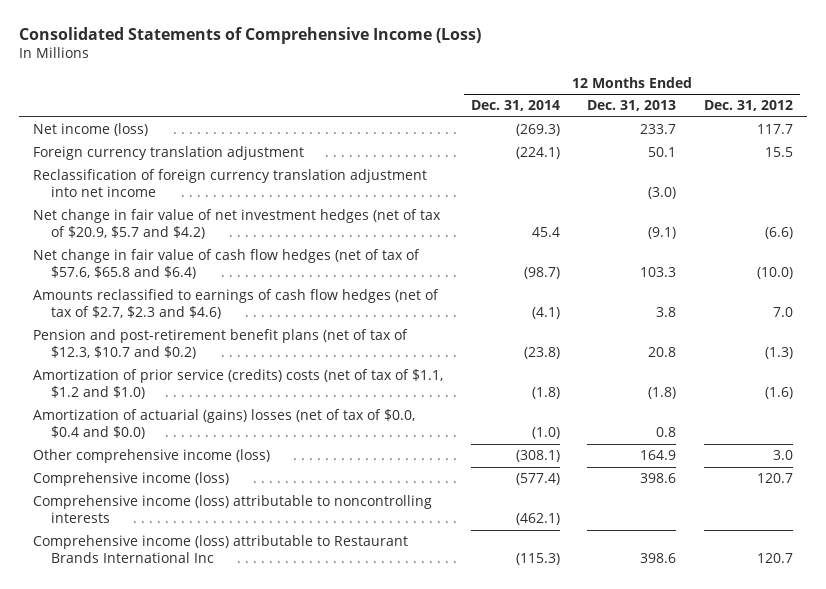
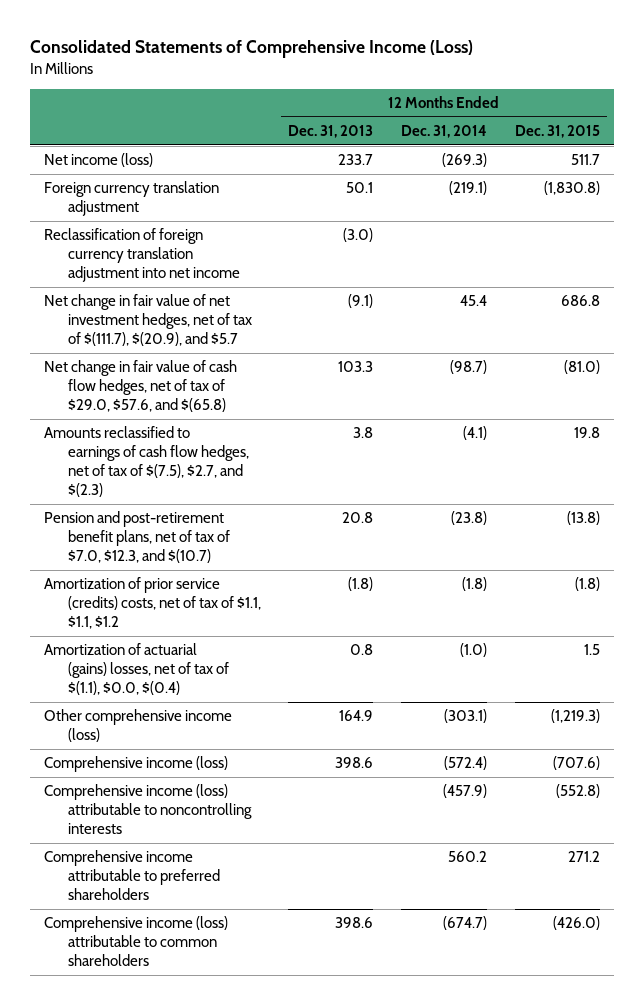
- | 12 Months Ended Dec. 31, 2014 | 12 Months Ended Dec. 31, 2013 | 12 Months Ended Dec. 31, 2012
+ | 12 Months Ended Dec. 31, 2013 | 12 Months Ended Dec. 31, 2014 | 12 Months Ended Dec. 31, 2015
- Foreign currency translation adjustment | (224.1) | 50.1 | 15.5
+ Foreign currency translation adjustment | 50.1 | (219.1) | (1,830.8)
- Net change in fair value of net investment hedges (net of tax of $20.9, $5.7 and $4.2) | 45.4 | (9.1) | (6.6)
- Net change in fair value of cash flow hedges (net of tax of $57.6, $65.8 and $6.4) | (98.7) | 103.3 | (10.0)
- Amounts reclassified to earnings of cash flow hedges (net of tax of $2.7, $2.3 and $4.6) | (4.1) | 3.8 | 7.0
- Pension and post-retirement benefit plans (net of tax of $12.3, $10.7 and $0.2) | (23.8) | 20.8 | (1.3)
- Amortization of prior service (credits) costs (net of tax of $1.1, $1.2 and $1.0) | (1.8) | (1.8) | (1.6)
- Amortization of actuarial (gains) losses (net of tax of $0.0, $0.4 and $0.0) | (1.0) | 0.8 |
- Other comprehensive income (loss) | (308.1) | 164.9 | 3.0
- Comprehensive income (loss) | (577.4) | 398.6 | 120.7
- Comprehensive income (loss) attributable to noncontrolling interests | (462.1) | |
- Comprehensive income (loss) attributable to Restaurant Brands International Inc | (115.3) | 398.6 | 120.7
+ Net change in fair value of net investment hedges, net of tax of $(111.7), $(20.9), and $5.7 | (9.1) | 45.4 | 686.8
+ Net change in fair value of cash flow hedges, net of tax of $29.0, $57.6, and $(65.8) | 103.3 | (98.7) | (81.0)
+ Amounts reclassified to earnings of cash flow hedges, net of tax of $(7.5), $2.7, and $(2.3) | 3.8 | (4.1) | 19.8
+ Pension and post-retirement benefit plans, net of tax of $7.0, $12.3, and $(10.7) | 20.8 | (23.8) | (13.8)
+ Amortization of prior service (credits) costs, net of tax of $1.1, $1.1, $1.2 | (1.8) | (1.8) | (1.8)
+ Amortization of actuarial (gains) losses, net of tax of $(1.1), $0.0, $(0.4) | 0.8 | (1.0) | 1.5
+ Other comprehensive income (loss) | 164.9 | (303.1) | (1,219.3)
+ Comprehensive income (loss) | 398.6 | (572.4) | (707.6)
+ Comprehensive income (loss) attributable to noncontrolling interests | | (457.9) | (552.8)
+ Comprehensive income attributable to preferred shareholders | | 560.2 | 271.2
+ Comprehensive income (loss) attributable to common shareholders | 398.6 | (674.7) | (426.0)

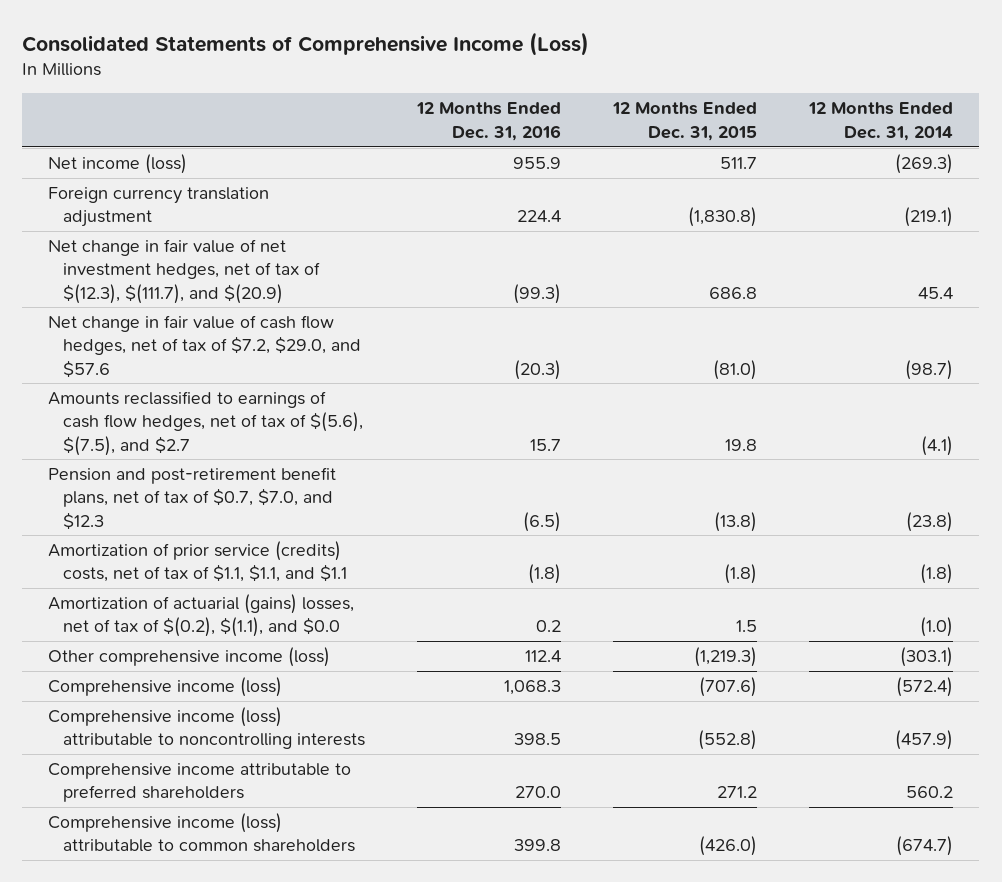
- | 12 Months Ended Dec. 31, 2013 | 12 Months Ended Dec. 31, 2014 | 12 Months Ended Dec. 31, 2015
+ | 12 Months Ended Dec. 31, 2016 | 12 Months Ended Dec. 31, 2015 | 12 Months Ended Dec. 31, 2014
- Reclassification of foreign currency translation adjustment into net income | (3.0) | |
- Net change in fair value of net investment hedges, net of tax of $(111.7), $(20.9), and $5.7 | (9.1) | 45.4 | 686.8
- Net change in fair value of cash flow hedges, net of tax of $29.0, $57.6, and $(65.8) | 103.3 | (98.7) | (81.0)
- Amounts reclassified to earnings of cash flow hedges, net of tax of $(7.5), $2.7, and $(2.3) | 3.8 | (4.1) | 19.8
- Pension and post-retirement benefit plans, net of tax of $7.0, $12.3, and $(10.7) | 20.8 | (23.8) | (13.8)
- Amortization of prior service (credits) costs, net of tax of $1.1, $1.1, $1.2 | (1.8) | (1.8) | (1.8)
- Amortization of actuarial (gains) losses, net of tax of $(1.1), $0.0, $(0.4) | 0.8 | (1.0) | 1.5
+ Net change in fair value of net investment hedges, net of tax of $(12.3), $(111.7), and $(20.9) | (99.3) | 686.8 | 45.4
+ Net change in fair value of cash flow hedges, net of tax of $7.2, $29.0, and $57.6 | (20.3) | (81.0) | (98.7)
+ Amounts reclassified to earnings of cash flow hedges, net of tax of $(5.6), $(7.5), and $2.7 | 15.7 | 19.8 | (4.1)
+ Pension and post-retirement benefit plans, net of tax of $0.7, $7.0, and $12.3 | (6.5) | (13.8) | (23.8)
+ Amortization of prior service (credits) costs, net of tax of $1.1, $1.1, and $1.1 | (1.8) | (1.8) | (1.8)
+ Amortization of actuarial (gains) losses, net of tax of $(0.2), $(1.1), and $0.0 | 0.2 | 1.5 | (1.0)

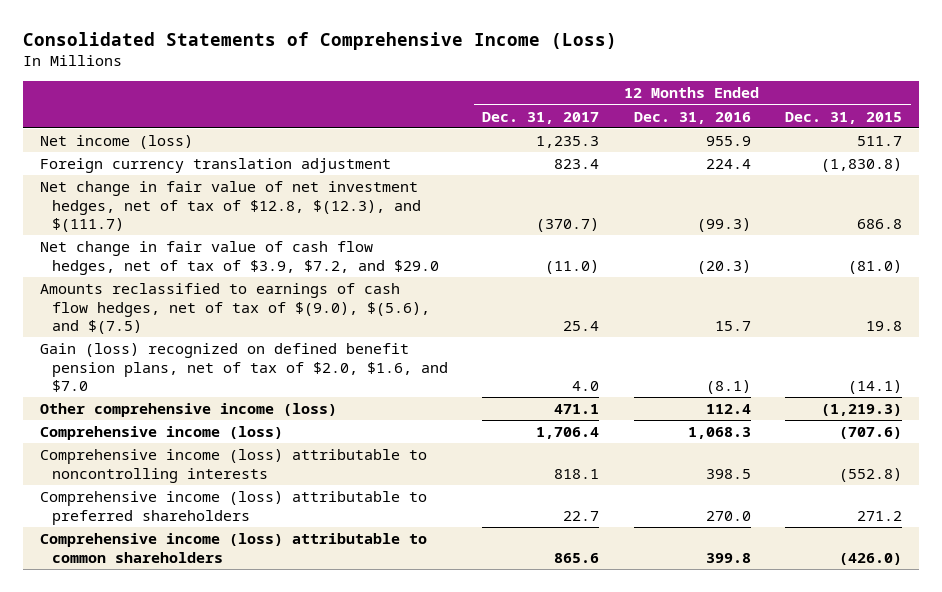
- | 12 Months Ended Dec. 31, 2016 | 12 Months Ended Dec. 31, 2015 | 12 Months Ended Dec. 31, 2014
+ | 12 Months Ended Dec. 31, 2017 | 12 Months Ended Dec. 31, 2016 | 12 Months Ended Dec. 31, 2015
- Net change in fair value of net investment hedges, net of tax of $(12.3), $(111.7), and $(20.9) | (99.3) | 686.8 | 45.4
- Net change in fair value of cash flow hedges, net of tax of $7.2, $29.0, and $57.6 | (20.3) | (81.0) | (98.7)
- Amounts reclassified to earnings of cash flow hedges, net of tax of $(5.6), $(7.5), and $2.7 | 15.7 | 19.8 | (4.1)
- Pension and post-retirement benefit plans, net of tax of $0.7, $7.0, and $12.3 | (6.5) | (13.8) | (23.8)
- Amortization of prior service (credits) costs, net of tax of $1.1, $1.1, and $1.1 | (1.8) | (1.8) | (1.8)
- Amortization of actuarial (gains) losses, net of tax of $(0.2), $(1.1), and $0.0 | 0.2 | 1.5 | (1.0)
+ Net change in fair value of net investment hedges, net of tax of $12.8, $(12.3), and $(111.7) | (370.7) | (99.3) | 686.8
+ Net change in fair value of cash flow hedges, net of tax of $3.9, $7.2, and $29.0 | (11.0) | (20.3) | (81.0)
+ Amounts reclassified to earnings of cash flow hedges, net of tax of $(9.0), $(5.6), and $(7.5) | 25.4 | 15.7 | 19.8
+ Gain (loss) recognized on defined benefit pension plans, net of tax of $2.0, $1.6, and $7.0 | 4.0 | (8.1) | (14.1)
- Comprehensive income attributable to preferred shareholders | 270.0 | 271.2 | 560.2
+ Comprehensive income (loss) attributable to preferred shareholders | 22.7 | 270.0 | 271.2

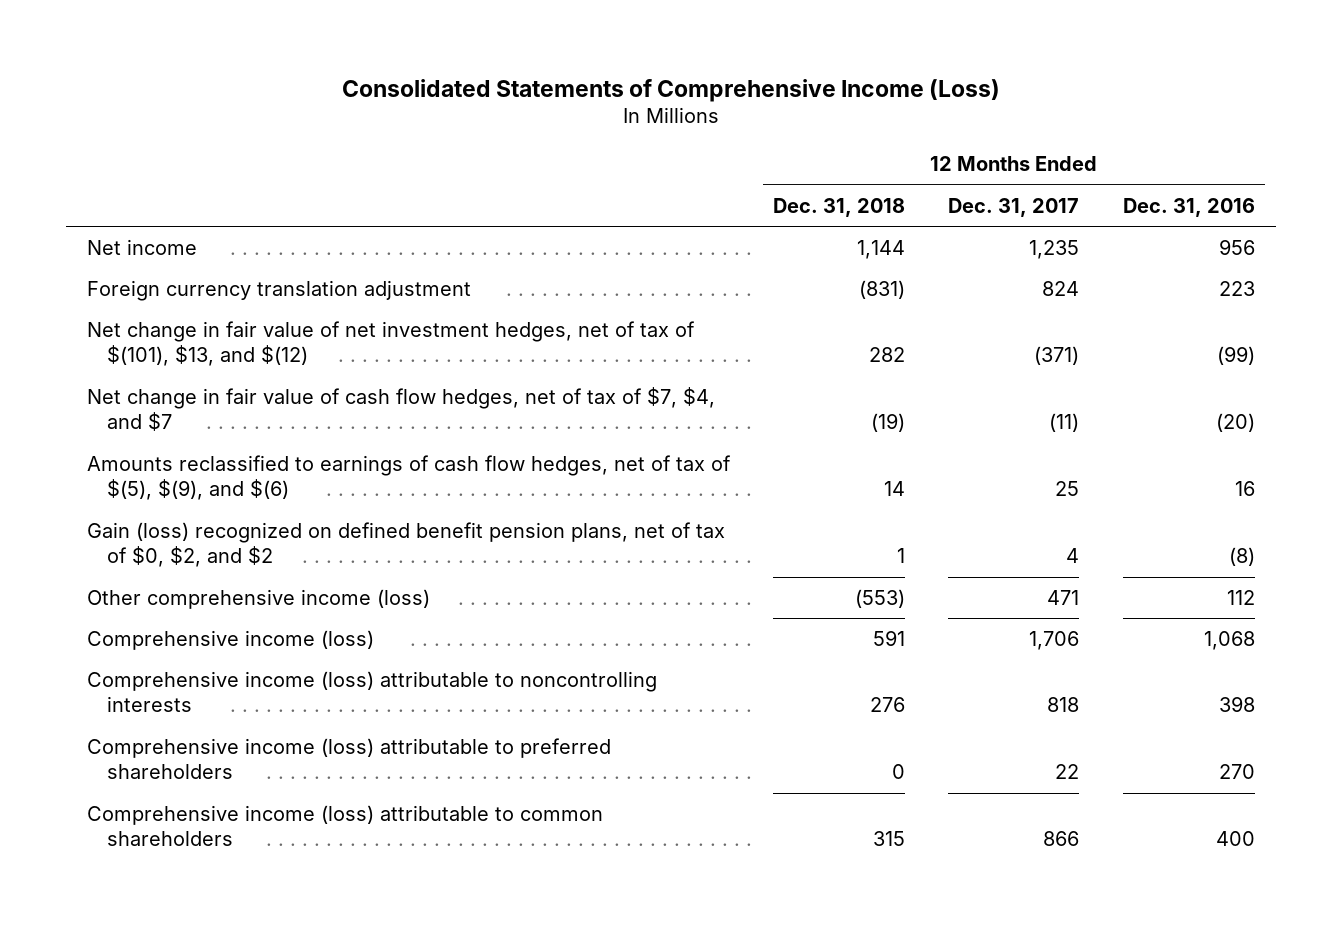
- | 12 Months Ended Dec. 31, 2017 | 12 Months Ended Dec. 31, 2016 | 12 Months Ended Dec. 31, 2015
+ | 12 Months Ended Dec. 31, 2018 | 12 Months Ended Dec. 31, 2017 | 12 Months Ended Dec. 31, 2016
- Net income (loss) | 1,235.3 | 955.9 | 511.7
- Foreign currency translation adjustment | 823.4 | 224.4 | (1,830.8)
- Net change in fair value of net investment hedges, net of tax of $12.8, $(12.3), and $(111.7) | (370.7) | (99.3) | 686.8
- Net change in fair value of cash flow hedges, net of tax of $3.9, $7.2, and $29.0 | (11.0) | (20.3) | (81.0)
- Amounts reclassified to earnings of cash flow hedges, net of tax of $(9.0), $(5.6), and $(7.5) | 25.4 | 15.7 | 19.8
- Gain (loss) recognized on defined benefit pension plans, net of tax of $2.0, $1.6, and $7.0 | 4.0 | (8.1) | (14.1)
- Other comprehensive income (loss) | 471.1 | 112.4 | (1,219.3)
- Comprehensive income (loss) | 1,706.4 | 1,068.3 | (707.6)
- Comprehensive income (loss) attributable to noncontrolling interests | 818.1 | 398.5 | (552.8)
- Comprehensive income (loss) attributable to preferred shareholders | 22.7 | 270.0 | 271.2
- Comprehensive income (loss) attributable to common shareholders | 865.6 | 399.8 | (426.0)
+ Net income | 1,144 | 1,235 | 956
+ Foreign currency translation adjustment | (831) | 824 | 223
+ Net change in fair value of net investment hedges, net of tax of $(101), $13, and $(12) | 282 | (371) | (99)
+ Net change in fair value of cash flow hedges, net of tax of $7, $4, and $7 | (19) | (11) | (20)
+ Amounts reclassified to earnings of cash flow hedges, net of tax of $(5), $(9), and $(6) | 14 | 25 | 16
+ Gain (loss) recognized on defined benefit pension plans, net of tax of $0, $2, and $2 | 1 | 4 | (8)
+ Other comprehensive income (loss) | (553) | 471 | 112
+ Comprehensive income (loss) | 591 | 1,706 | 1,068
+ Comprehensive income (loss) attributable to noncontrolling interests | 276 | 818 | 398
+ Comprehensive income (loss) attributable to preferred shareholders | 0 | 22 | 270
+ Comprehensive income (loss) attributable to common shareholders | 315 | 866 | 400

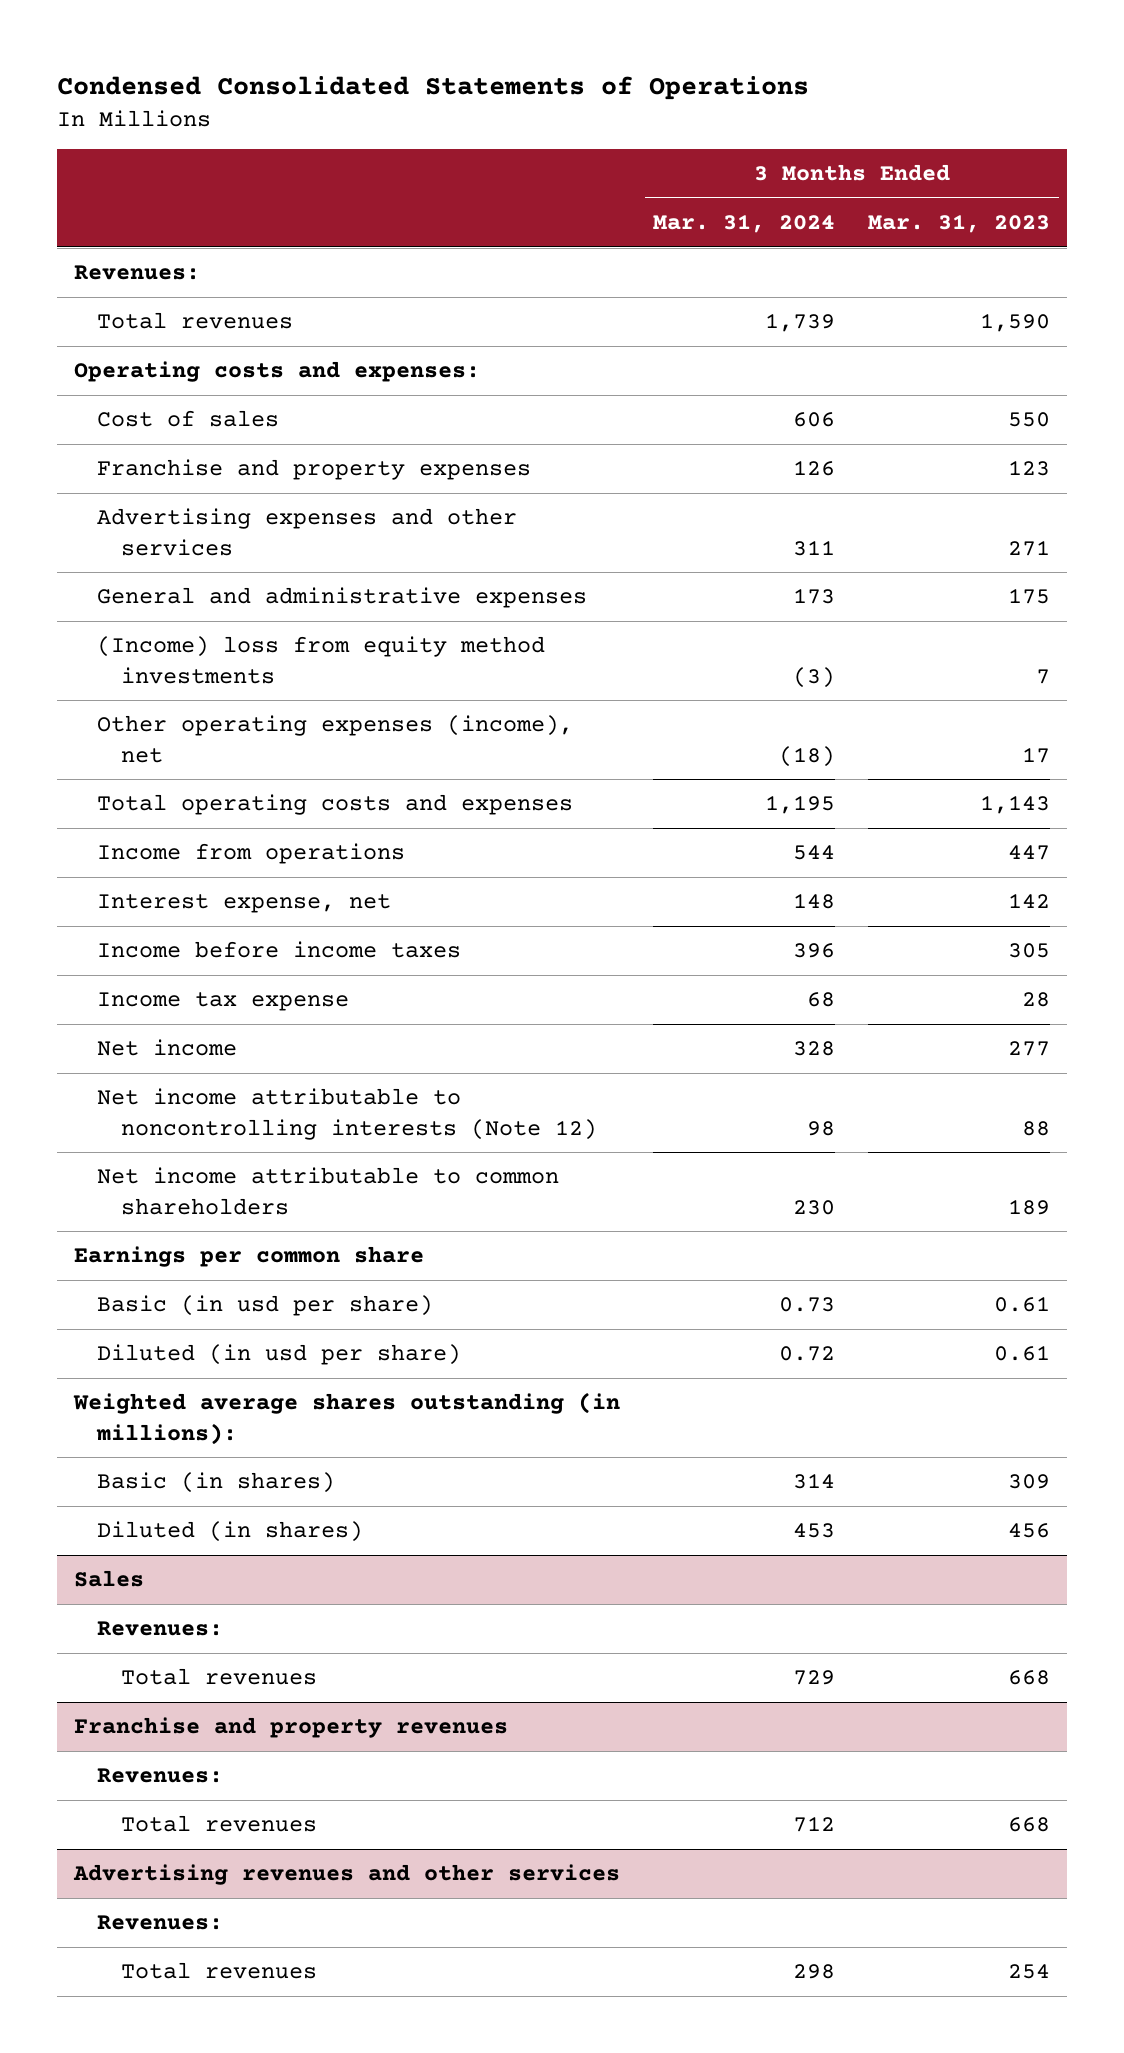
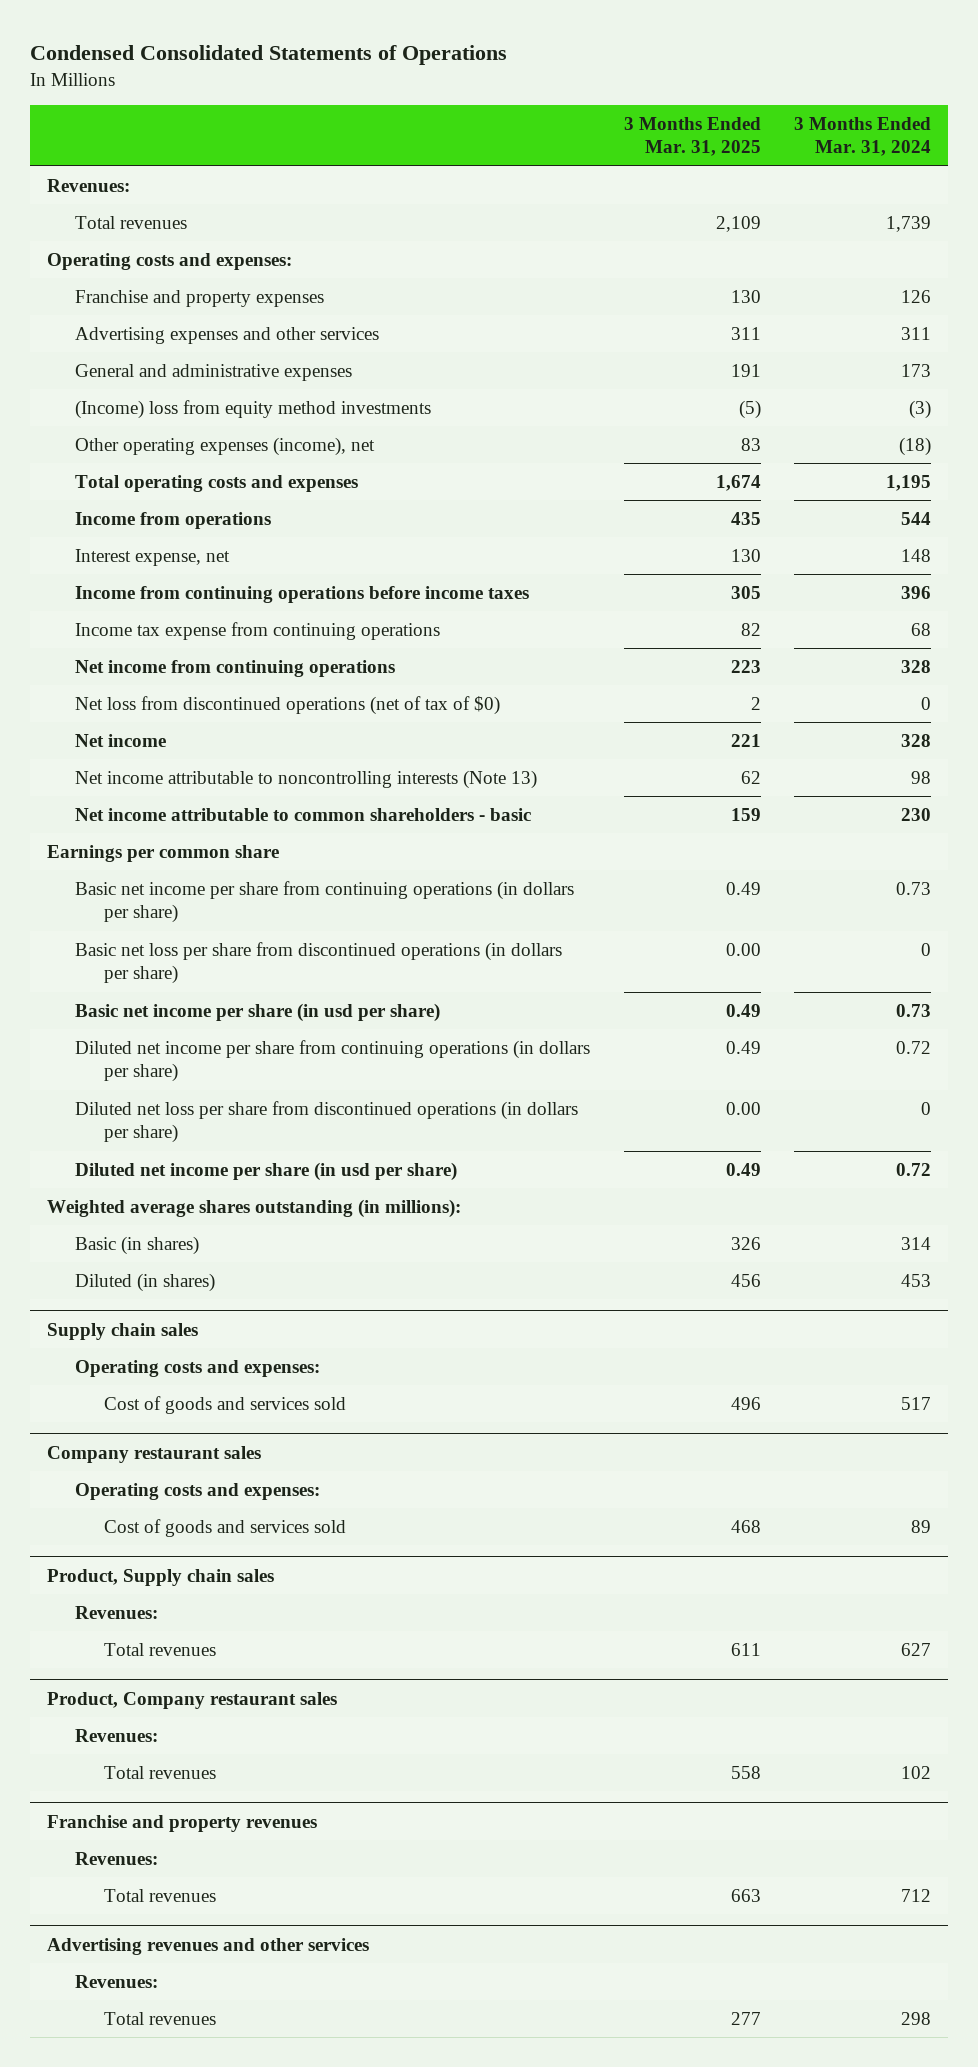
- | 3 Months Ended Mar. 31, 2024 | 3 Months Ended Mar. 31, 2023
+ | 3 Months Ended Mar. 31, 2025 | 3 Months Ended Mar. 31, 2024
- Cost of sales | 606 | 550
- Income before income taxes | 396 | 305
- Income tax expense | 68 | 28
+ Income from continuing operations before income taxes | 305 | 396
+ Income tax expense from continuing operations | 82 | 68
+ Net income from continuing operations | 223 | 328
+ Net loss from discontinued operations (net of tax of $0) | 2 | 0
- Net income attributable to noncontrolling interests (Note 12) | 98 | 88
- Net income attributable to common shareholders | 230 | 189
+ Net income attributable to noncontrolling interests (Note 13) | 62 | 98
+ Net income attributable to common shareholders - basic | 159 | 230
- Basic (in usd per share) | 0.73 | 0.61
- Diluted (in usd per share) | 0.72 | 0.61
+ Basic net income per share from continuing operations (in dollars per share) | 0.49 | 0.73
+ Basic net loss per share from discontinued operations (in dollars per share) | 0.00 | 0
+ Basic net income per share (in usd per share) | 0.49 | 0.73
+ Diluted net income per share from continuing operations (in dollars per share) | 0.49 | 0.72
+ Diluted net loss per share from discontinued operations (in dollars per share) | 0.00 | 0
+ Diluted net income per share (in usd per share) | 0.49 | 0.72
- Sales
+ Supply chain sales
+ Operating costs and expenses:
+ Cost of goods and services sold | 496 | 517
+ Company restaurant sales
+ Operating costs and expenses:
+ Cost of goods and services sold | 468 | 89
+ Product, Supply chain sales
- Total revenues | 729 | 668
+ Total revenues | 611 | 627
+ Product, Company restaurant sales
+ Revenues:
+ Total revenues | 558 | 102

